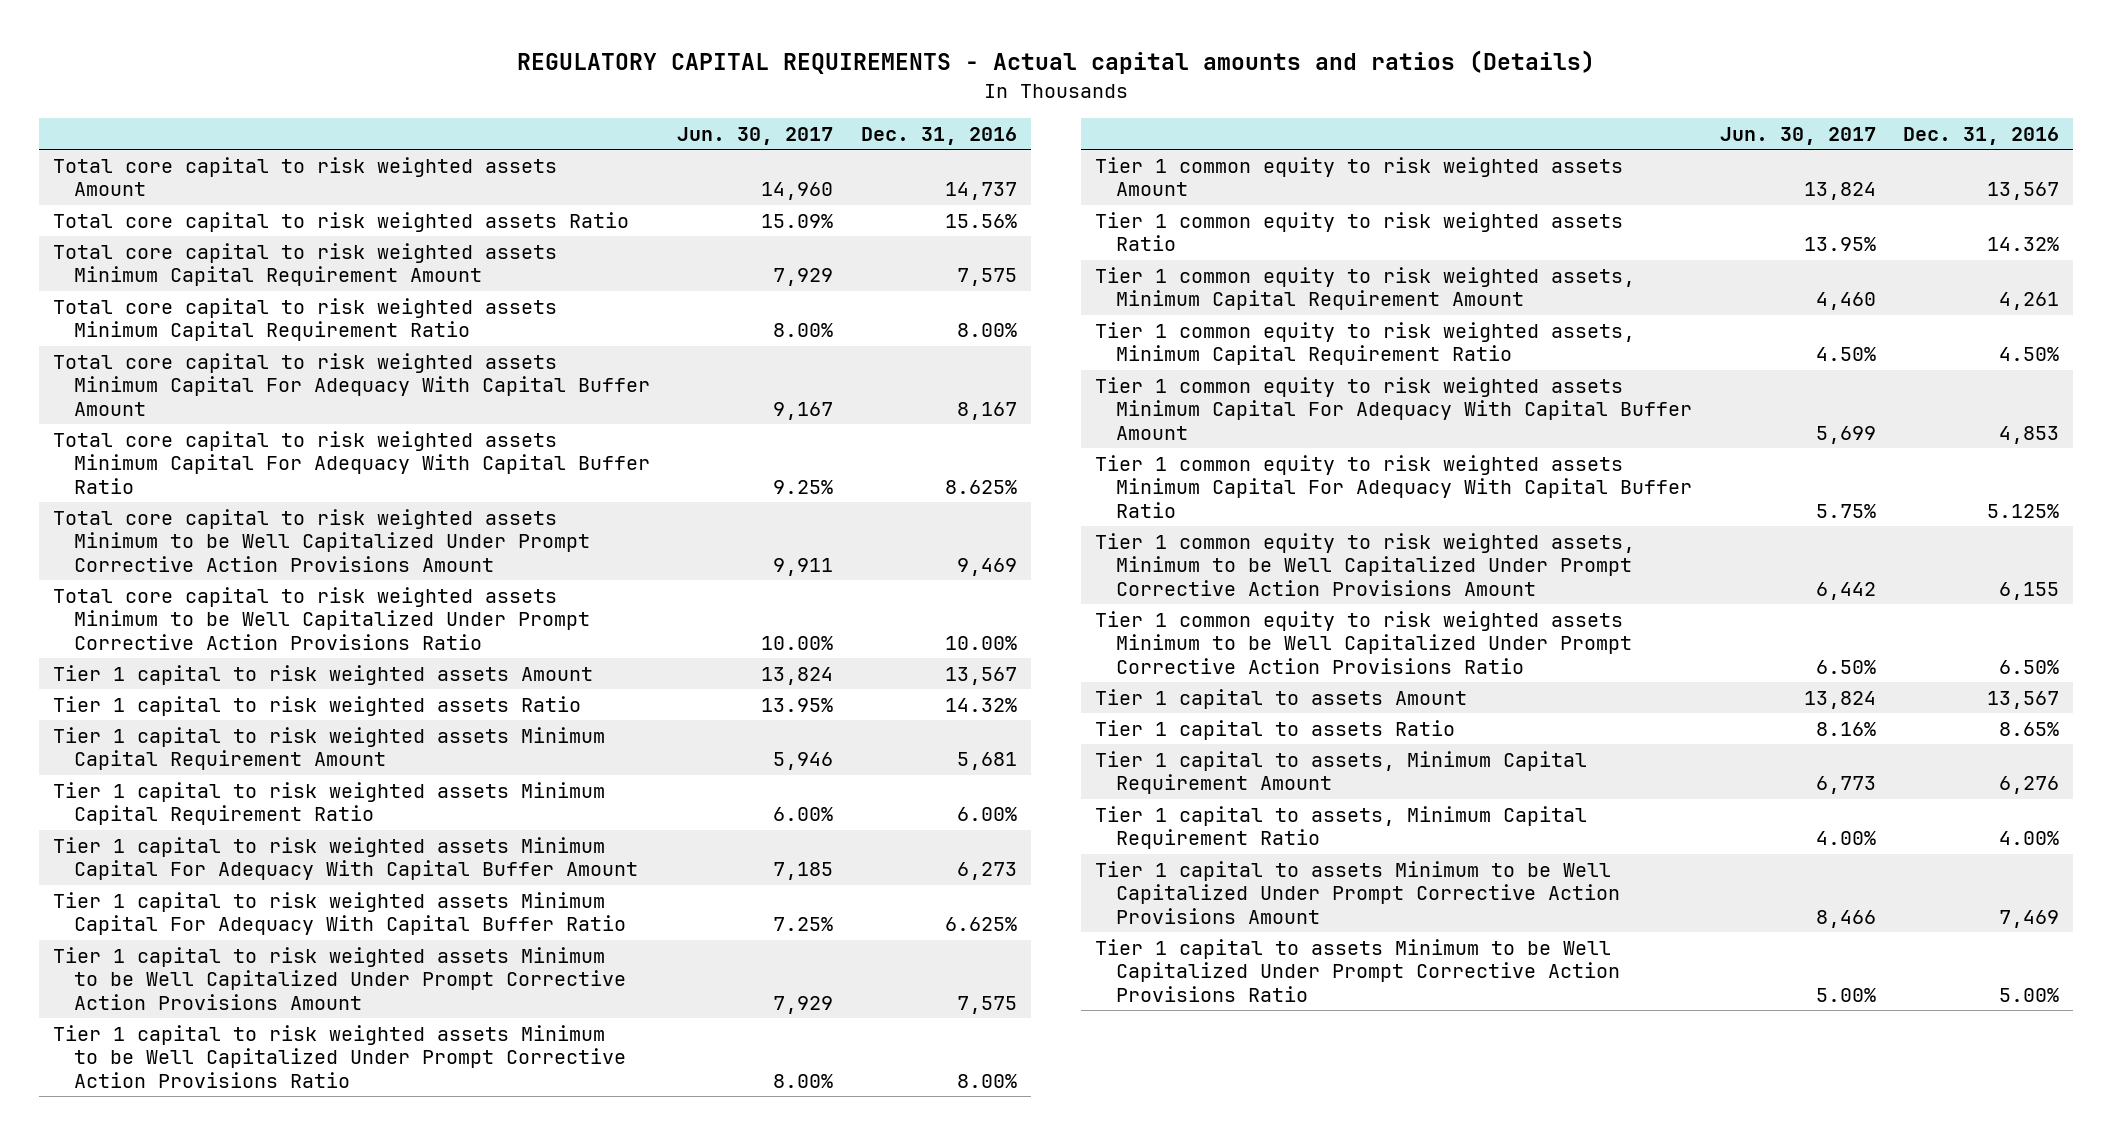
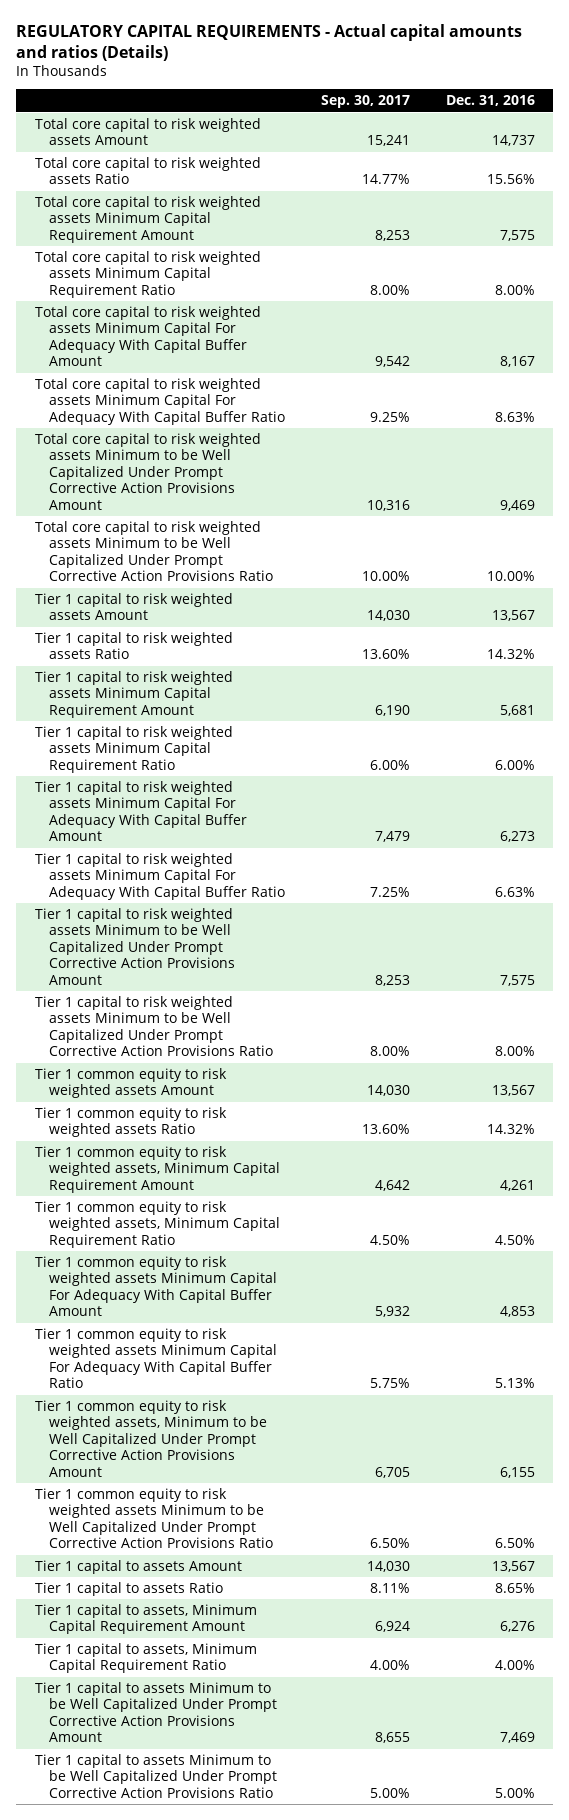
- | Jun. 30, 2017 | Dec. 31, 2016
+ | Sep. 30, 2017 | Dec. 31, 2016
- Total core capital to risk weighted assets Minimum Capital For Adequacy With Capital Buffer Ratio | 9.25% | 8.625%
+ Total core capital to risk weighted assets Minimum Capital For Adequacy With Capital Buffer Ratio | 9.25% | 8.63%
- Tier 1 capital to risk weighted assets Minimum Capital For Adequacy With Capital Buffer Ratio | 7.25% | 6.625%
+ Tier 1 capital to risk weighted assets Minimum Capital For Adequacy With Capital Buffer Ratio | 7.25% | 6.63%
- Tier 1 common equity to risk weighted assets Minimum Capital For Adequacy With Capital Buffer Ratio | 5.75% | 5.125%
+ Tier 1 common equity to risk weighted assets Minimum Capital For Adequacy With Capital Buffer Ratio | 5.75% | 5.13%

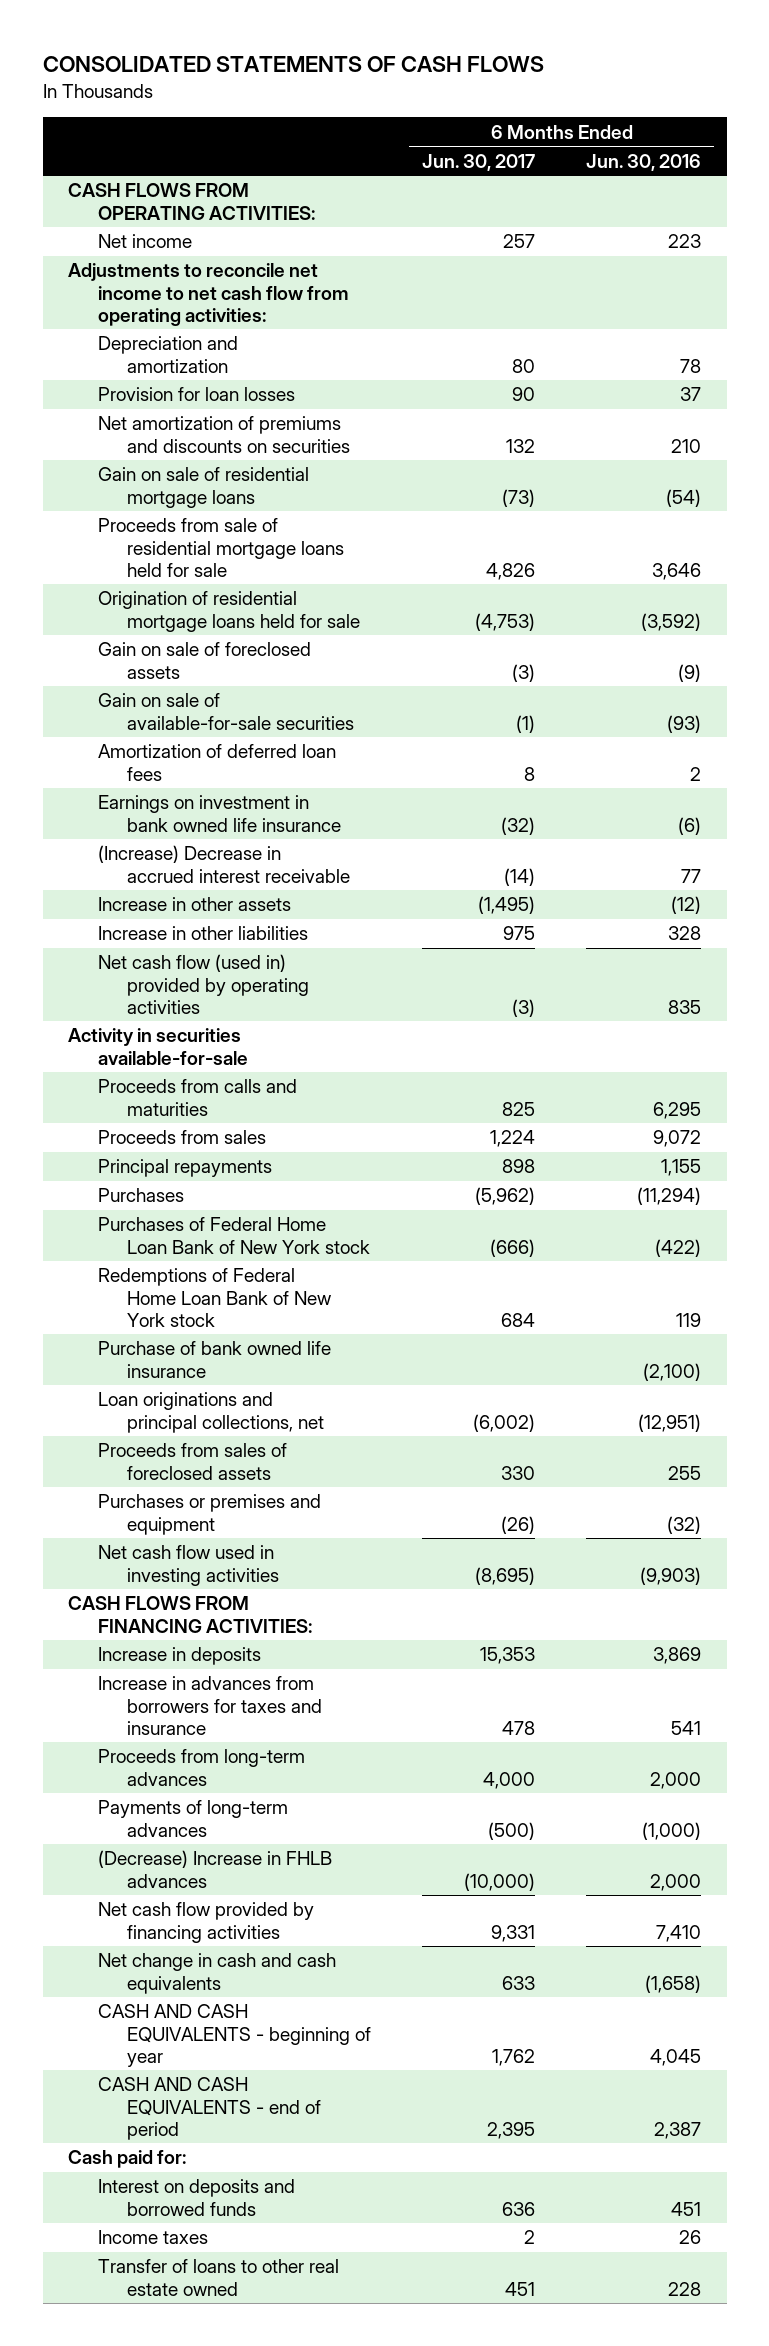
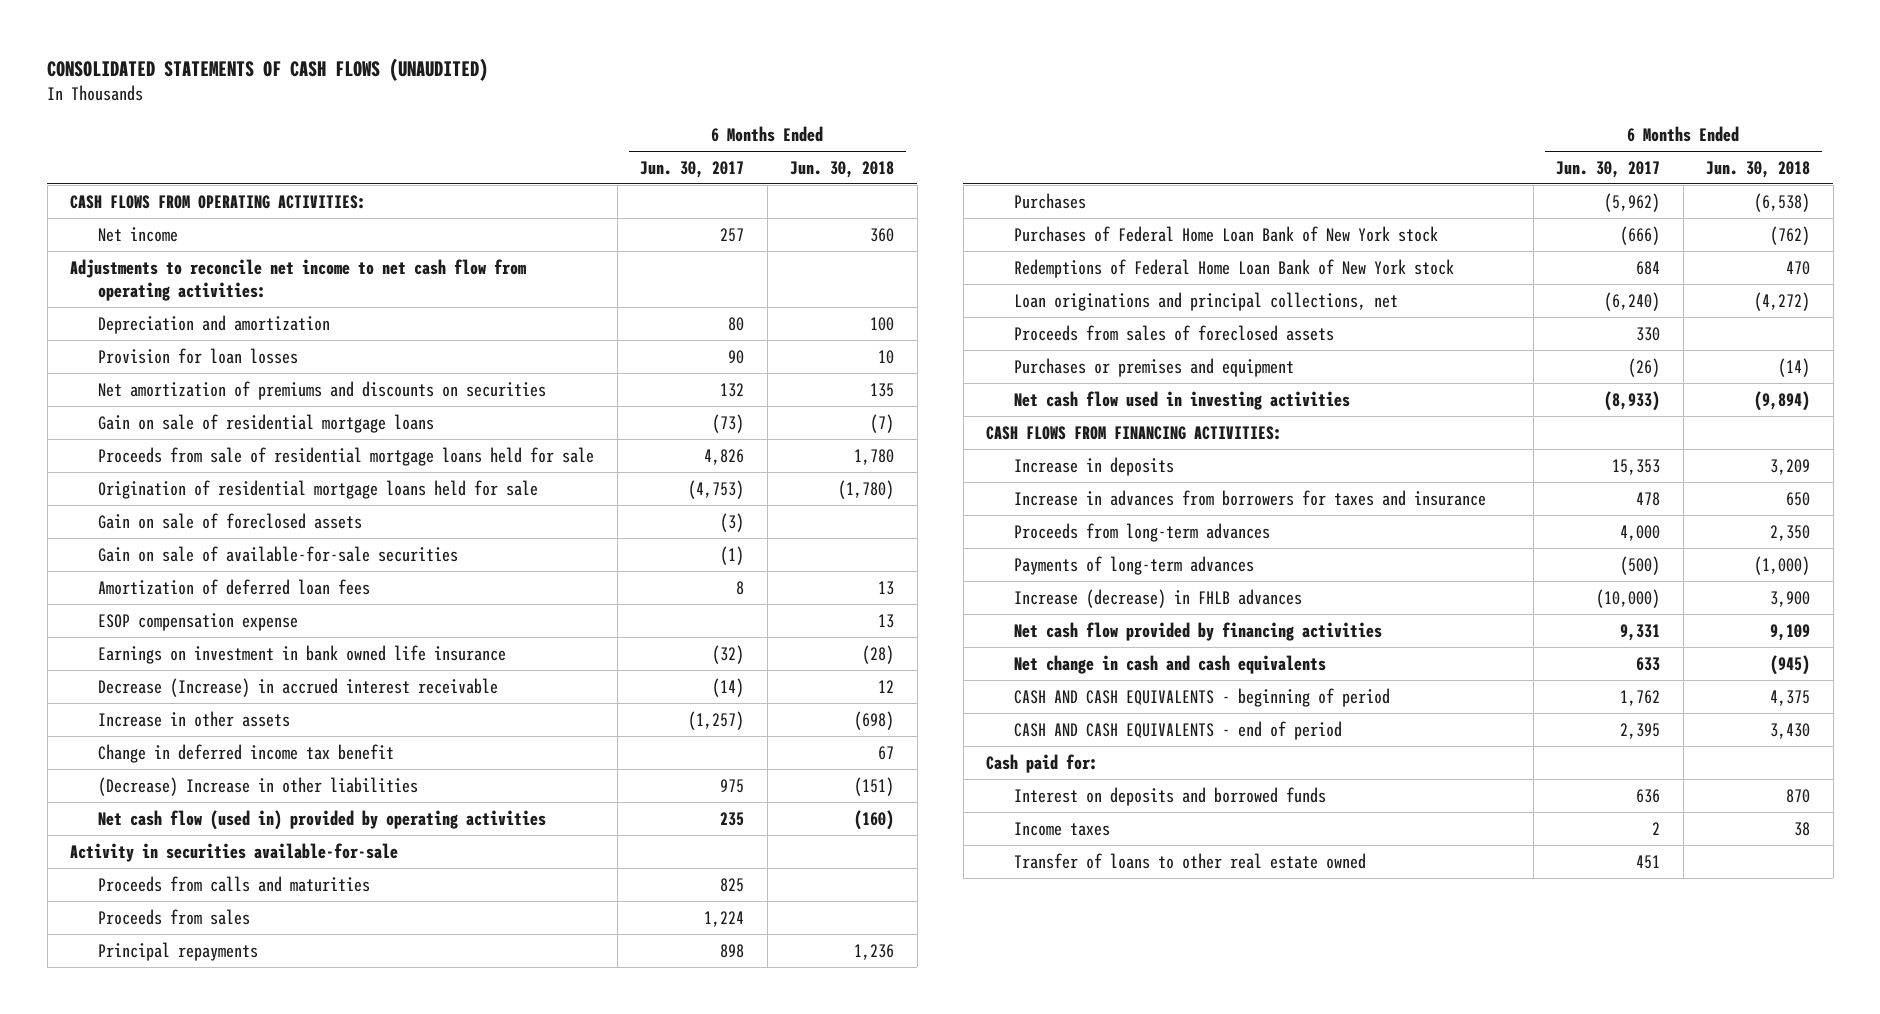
- CONSOLIDATED STATEMENTS OF CASH FLOWS
+ CONSOLIDATED STATEMENTS OF CASH FLOWS (UNAUDITED)
- | 6 Months Ended Jun. 30, 2017 | 6 Months Ended Jun. 30, 2016
+ | 6 Months Ended Jun. 30, 2017 | 6 Months Ended Jun. 30, 2018
+ ESOP compensation expense | | 13
- (Increase) Decrease in accrued interest receivable | (14) | 77
- Increase in other assets | (1,495) | (12)
- Increase in other liabilities | 975 | 328
- Net cash flow (used in) provided by operating activities | (3) | 835
+ Decrease (Increase) in accrued interest receivable | (14) | 12
+ Increase in other assets | (1,257) | (698)
+ Change in deferred income tax benefit | | 67
+ (Decrease) Increase in other liabilities | 975 | (151)
+ Net cash flow (used in) provided by operating activities | 235 | (160)
- Purchase of bank owned life insurance | | (2,100)
- Loan originations and principal collections, net | (6,002) | (12,951)
+ Loan originations and principal collections, net | (6,240) | (4,272)
- Net cash flow used in investing activities | (8,695) | (9,903)
+ Net cash flow used in investing activities | (8,933) | (9,894)
- (Decrease) Increase in FHLB advances | (10,000) | 2,000
+ Increase (decrease) in FHLB advances | (10,000) | 3,900
- CASH AND CASH EQUIVALENTS - beginning of year | 1,762 | 4,045
+ CASH AND CASH EQUIVALENTS - beginning of period | 1,762 | 4,375

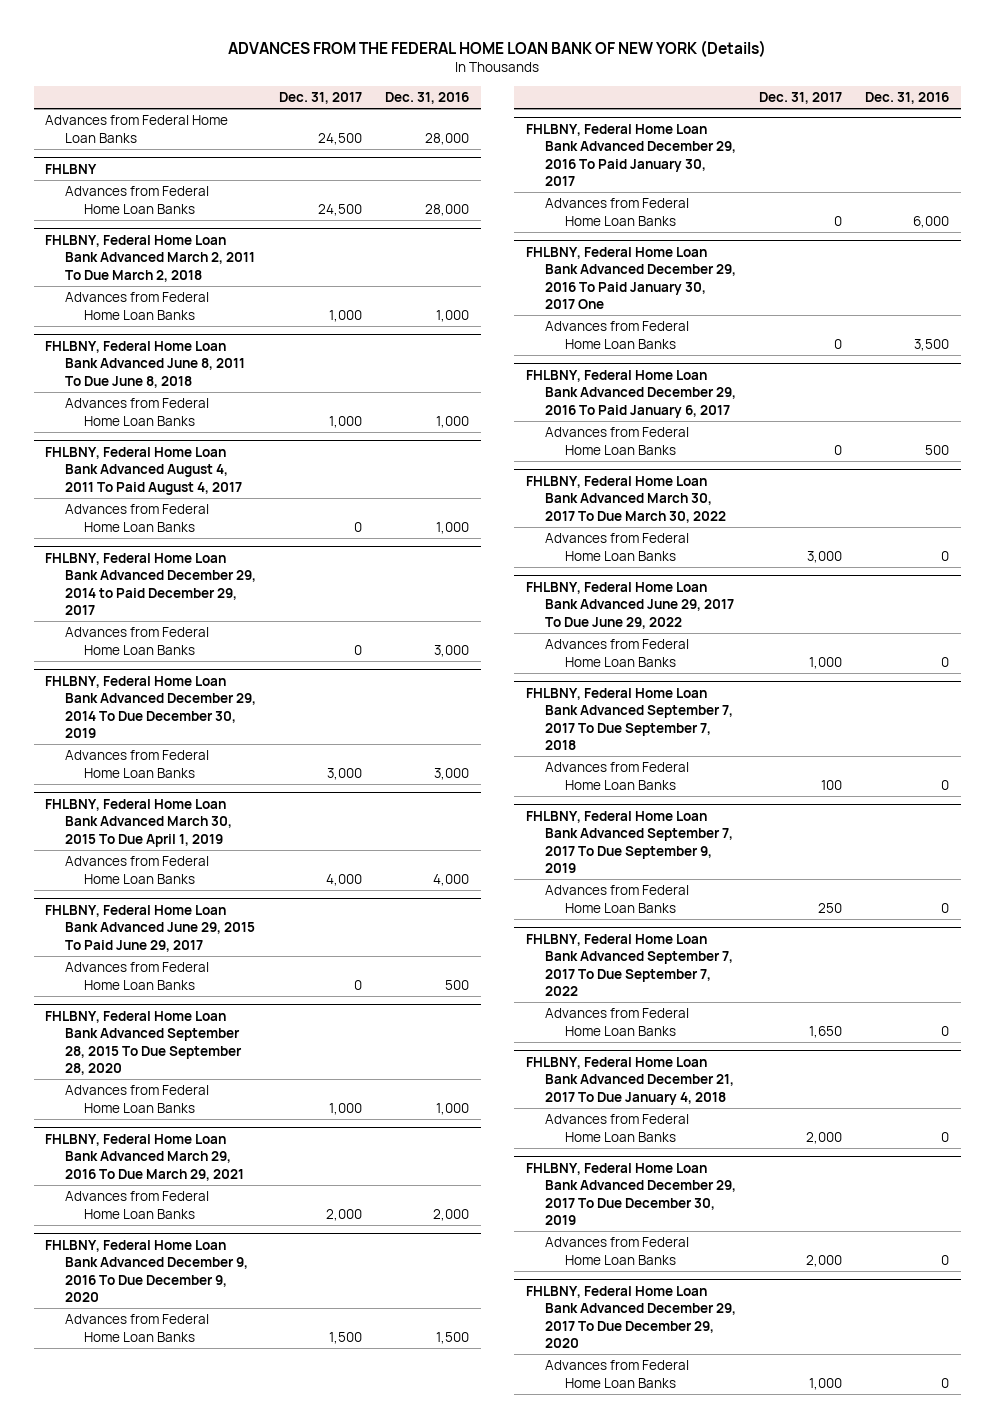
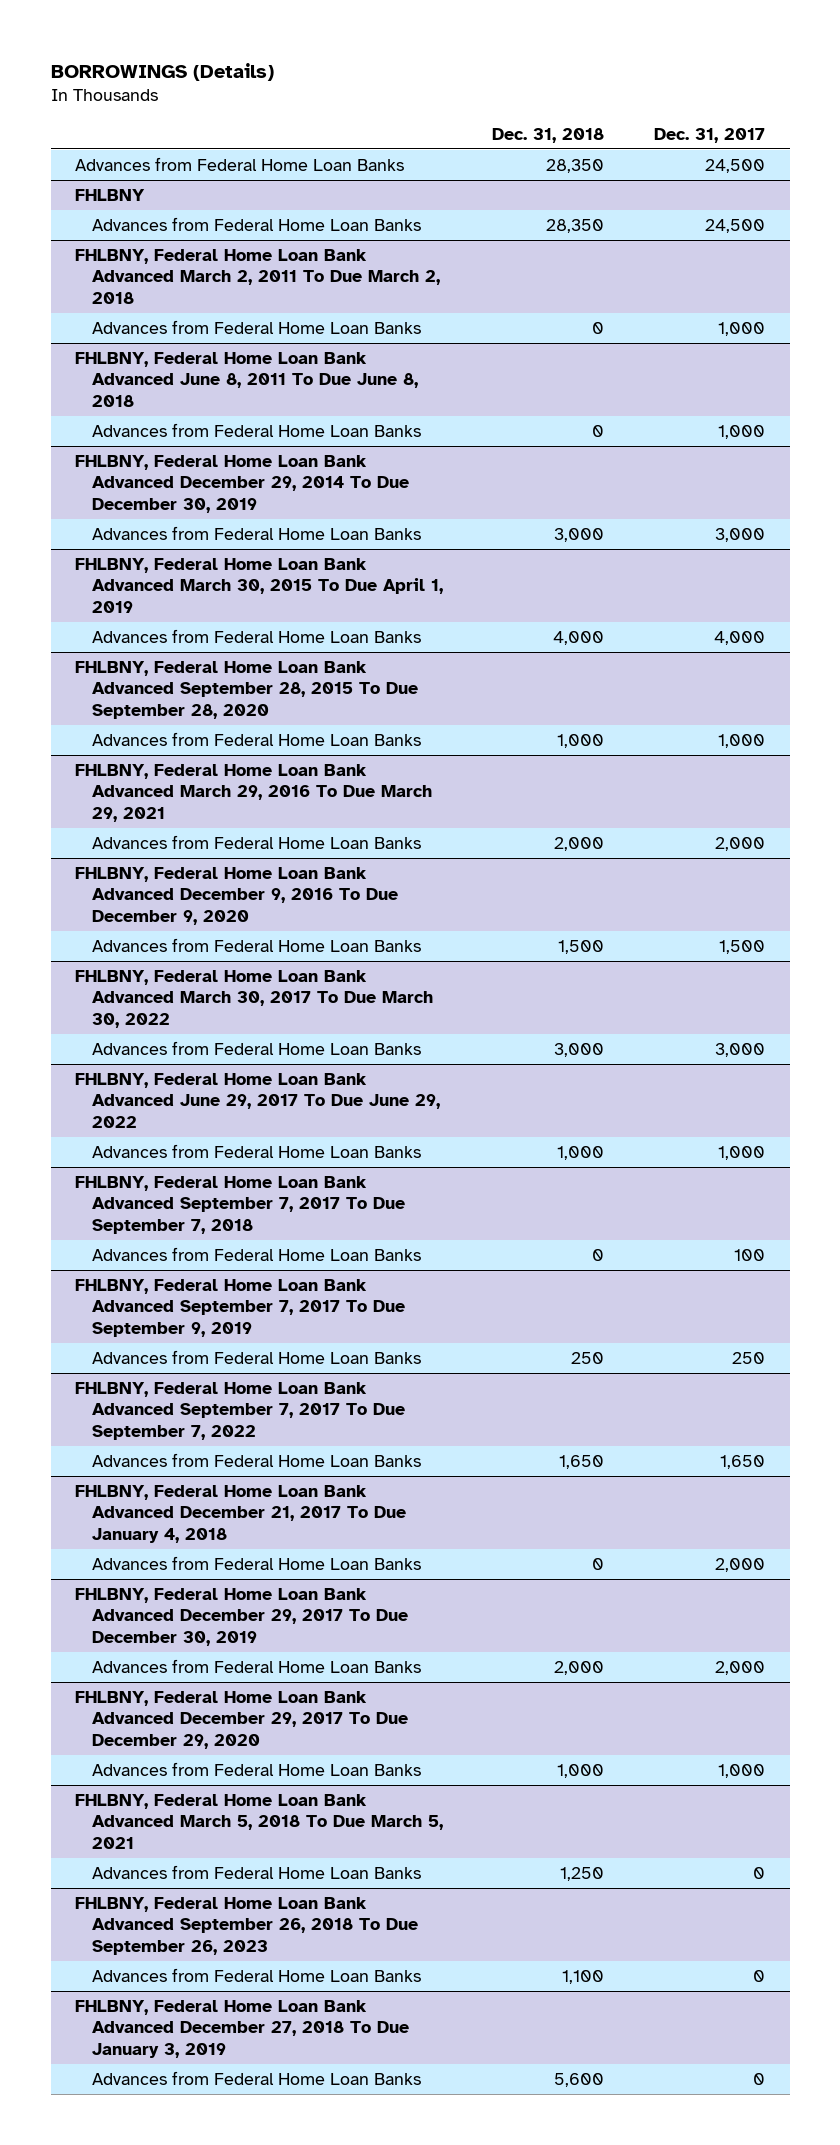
- ADVANCES FROM THE FEDERAL HOME LOAN BANK OF NEW YORK (Details)
+ BORROWINGS (Details)
- | Dec. 31, 2017 | Dec. 31, 2016
+ | Dec. 31, 2018 | Dec. 31, 2017
- FHLBNY, Federal Home Loan Bank Advanced August 4, 2011 To Paid August 4, 2017
- Advances from Federal Home Loan Banks | 0 | 1,000
- FHLBNY, Federal Home Loan Bank Advanced December 29, 2014 to Paid December 29, 2017
- Advances from Federal Home Loan Banks | 0 | 3,000
- FHLBNY, Federal Home Loan Bank Advanced June 29, 2015 To Paid June 29, 2017
- Advances from Federal Home Loan Banks | 0 | 500
- FHLBNY, Federal Home Loan Bank Advanced December 29, 2016 To Paid January 30, 2017
- Advances from Federal Home Loan Banks | 0 | 6,000
- FHLBNY, Federal Home Loan Bank Advanced December 29, 2016 To Paid January 30, 2017 One
- Advances from Federal Home Loan Banks | 0 | 3,500
- FHLBNY, Federal Home Loan Bank Advanced December 29, 2016 To Paid January 6, 2017
- Advances from Federal Home Loan Banks | 0 | 500
+ FHLBNY, Federal Home Loan Bank Advanced March 5, 2018 To Due March 5, 2021
+ Advances from Federal Home Loan Banks | 1,250 | 0
+ FHLBNY, Federal Home Loan Bank Advanced September 26, 2018 To Due September 26, 2023
+ Advances from Federal Home Loan Banks | 1,100 | 0
+ FHLBNY, Federal Home Loan Bank Advanced December 27, 2018 To Due January 3, 2019
+ Advances from Federal Home Loan Banks | 5,600 | 0

